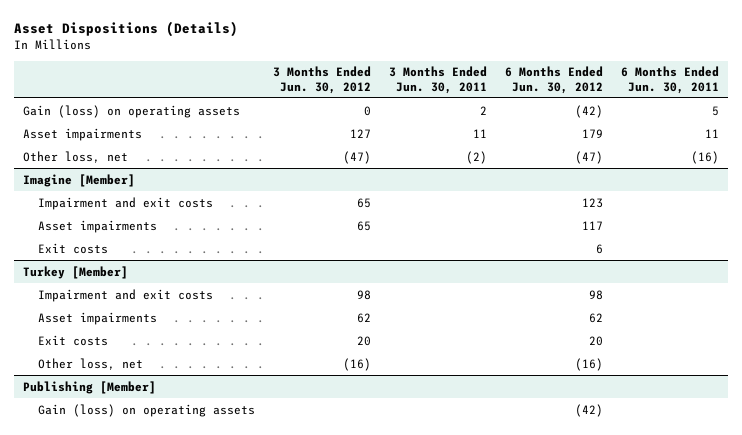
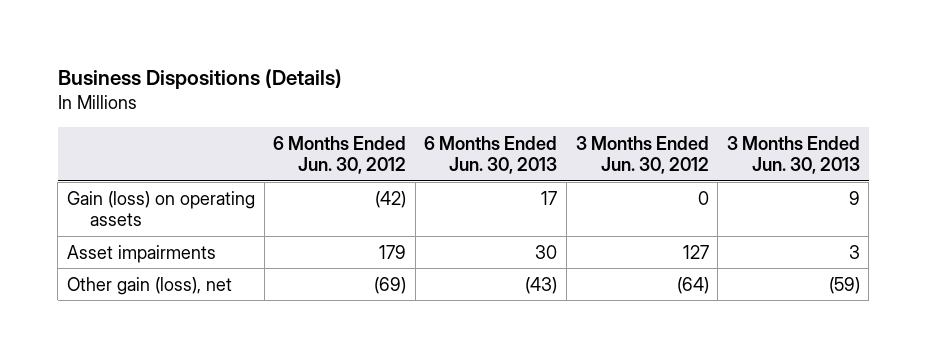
- Asset Dispositions (Details)
+ Business Dispositions (Details)
- | 3 Months Ended Jun. 30, 2012 | 3 Months Ended Jun. 30, 2011 | 6 Months Ended Jun. 30, 2012 | 6 Months Ended Jun. 30, 2011
+ | 6 Months Ended Jun. 30, 2012 | 6 Months Ended Jun. 30, 2013 | 3 Months Ended Jun. 30, 2012 | 3 Months Ended Jun. 30, 2013
- Other loss, net | (47) | (2) | (47) | (16)
- Imagine [Member]
- Impairment and exit costs | 65 | | 123 |
- Asset impairments | 65 | | 117 |
- Exit costs | | | 6 |
- Turkey [Member]
- Impairment and exit costs | 98 | | 98 |
- Asset impairments | 62 | | 62 |
- Exit costs | 20 | | 20 |
- Other loss, net | (16) | | (16) |
- Publishing [Member]
- Gain (loss) on operating assets | | | (42) |
+ Other gain (loss), net | (69) | (43) | (64) | (59)

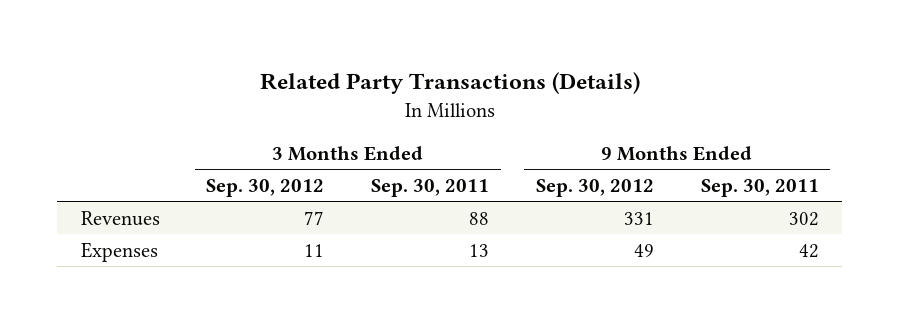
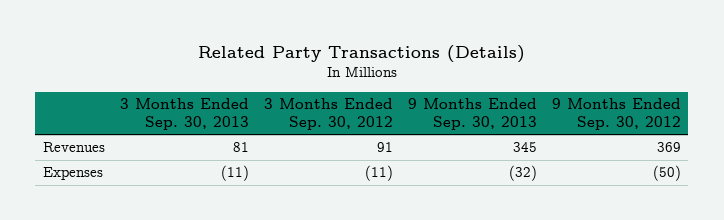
- | 3 Months Ended Sep. 30, 2012 | 3 Months Ended Sep. 30, 2011 | 9 Months Ended Sep. 30, 2012 | 9 Months Ended Sep. 30, 2011
+ | 3 Months Ended Sep. 30, 2013 | 3 Months Ended Sep. 30, 2012 | 9 Months Ended Sep. 30, 2013 | 9 Months Ended Sep. 30, 2012
- Revenues | 77 | 88 | 331 | 302
- Expenses | 11 | 13 | 49 | 42
+ Revenues | 81 | 91 | 345 | 369
+ Expenses | (11) | (11) | (32) | (50)

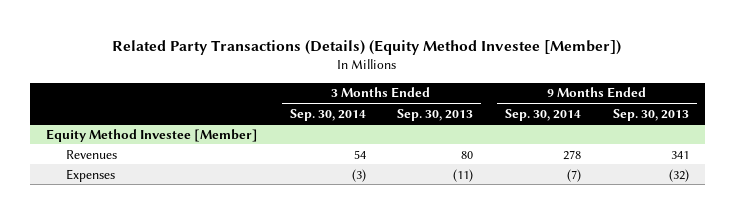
- Related Party Transactions (Details)
+ Related Party Transactions (Details) (Equity Method Investee [Member])
- | 3 Months Ended Sep. 30, 2013 | 3 Months Ended Sep. 30, 2012 | 9 Months Ended Sep. 30, 2013 | 9 Months Ended Sep. 30, 2012
+ | 3 Months Ended Sep. 30, 2014 | 3 Months Ended Sep. 30, 2013 | 9 Months Ended Sep. 30, 2014 | 9 Months Ended Sep. 30, 2013
- Revenues | 81 | 91 | 345 | 369
+ Equity Method Investee [Member]
+ Revenues | 54 | 80 | 278 | 341

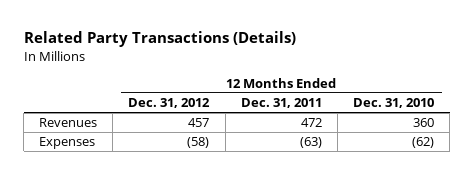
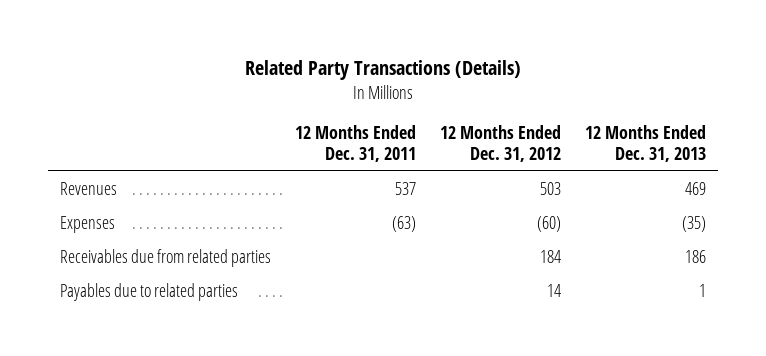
- | 12 Months Ended Dec. 31, 2012 | 12 Months Ended Dec. 31, 2011 | 12 Months Ended Dec. 31, 2010
+ | 12 Months Ended Dec. 31, 2011 | 12 Months Ended Dec. 31, 2012 | 12 Months Ended Dec. 31, 2013
- Revenues | 457 | 472 | 360
- Expenses | (58) | (63) | (62)
+ Revenues | 537 | 503 | 469
+ Expenses | (63) | (60) | (35)
+ Receivables due from related parties | | 184 | 186
+ Payables due to related parties | | 14 | 1

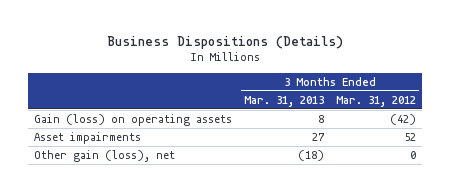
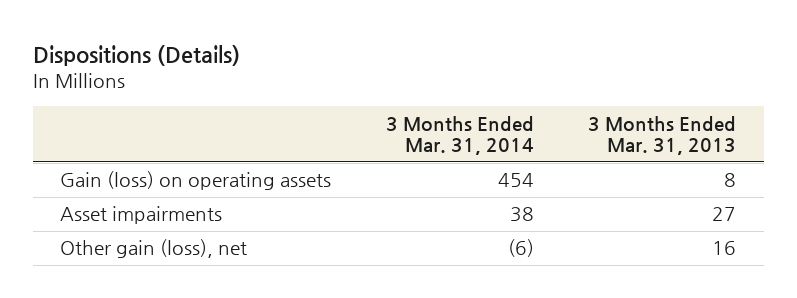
- Business Dispositions (Details)
+ Dispositions (Details)
- | 3 Months Ended Mar. 31, 2013 | 3 Months Ended Mar. 31, 2012
+ | 3 Months Ended Mar. 31, 2014 | 3 Months Ended Mar. 31, 2013
- Other gain (loss), net | (18) | 0
+ Other gain (loss), net | (6) | 16

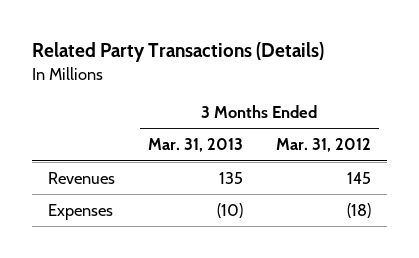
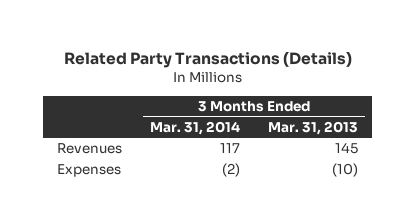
- | 3 Months Ended Mar. 31, 2013 | 3 Months Ended Mar. 31, 2012
+ | 3 Months Ended Mar. 31, 2014 | 3 Months Ended Mar. 31, 2013
- Revenues | 135 | 145
+ Revenues | 117 | 145

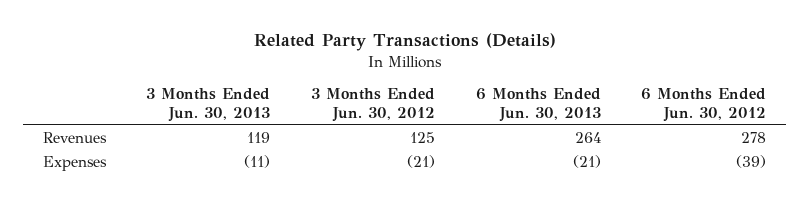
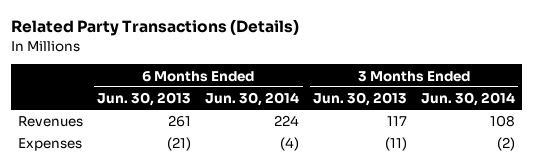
- | 3 Months Ended Jun. 30, 2013 | 3 Months Ended Jun. 30, 2012 | 6 Months Ended Jun. 30, 2013 | 6 Months Ended Jun. 30, 2012
+ | 6 Months Ended Jun. 30, 2013 | 6 Months Ended Jun. 30, 2014 | 3 Months Ended Jun. 30, 2013 | 3 Months Ended Jun. 30, 2014
- Revenues | 119 | 125 | 264 | 278
+ Revenues | 261 | 224 | 117 | 108

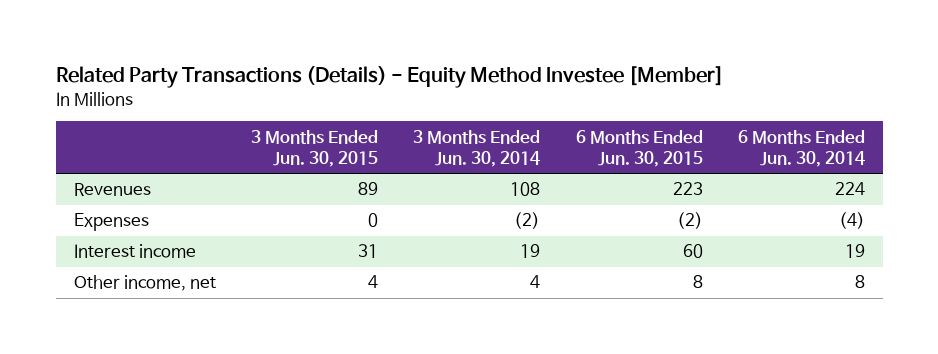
- Related Party Transactions (Details)
+ Related Party Transactions (Details) - Equity Method Investee [Member]
- | 6 Months Ended Jun. 30, 2013 | 6 Months Ended Jun. 30, 2014 | 3 Months Ended Jun. 30, 2013 | 3 Months Ended Jun. 30, 2014
+ | 3 Months Ended Jun. 30, 2015 | 3 Months Ended Jun. 30, 2014 | 6 Months Ended Jun. 30, 2015 | 6 Months Ended Jun. 30, 2014
+ Interest income | 31 | 19 | 60 | 19
+ Other income, net | 4 | 4 | 8 | 8

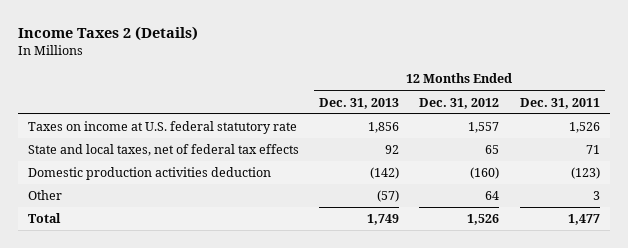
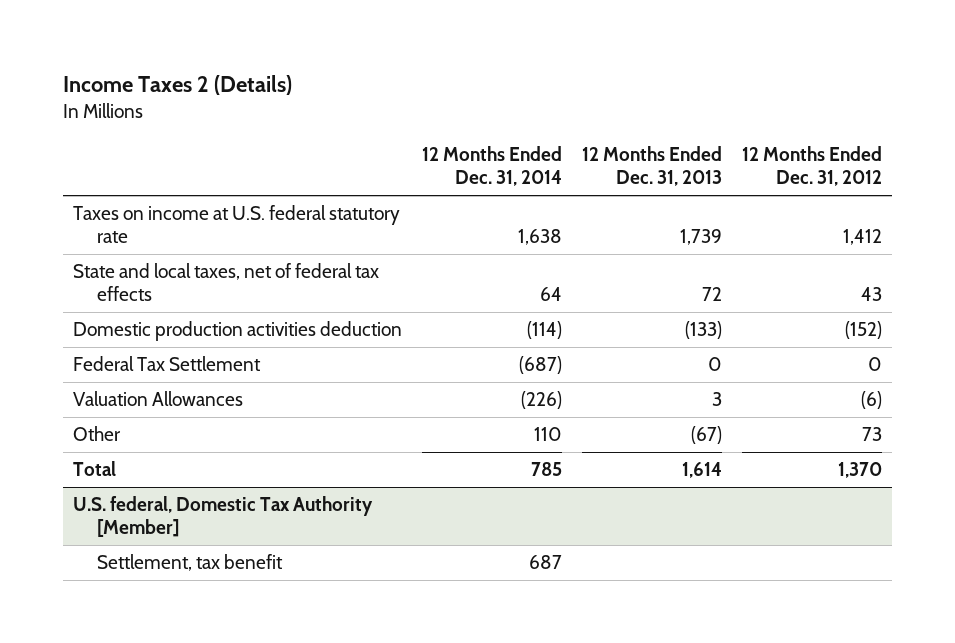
- | 12 Months Ended Dec. 31, 2013 | 12 Months Ended Dec. 31, 2012 | 12 Months Ended Dec. 31, 2011
+ | 12 Months Ended Dec. 31, 2014 | 12 Months Ended Dec. 31, 2013 | 12 Months Ended Dec. 31, 2012
- Taxes on income at U.S. federal statutory rate | 1,856 | 1,557 | 1,526
- State and local taxes, net of federal tax effects | 92 | 65 | 71
- Domestic production activities deduction | (142) | (160) | (123)
- Other | (57) | 64 | 3
- Total | 1,749 | 1,526 | 1,477
+ Taxes on income at U.S. federal statutory rate | 1,638 | 1,739 | 1,412
+ State and local taxes, net of federal tax effects | 64 | 72 | 43
+ Domestic production activities deduction | (114) | (133) | (152)
+ Federal Tax Settlement | (687) | 0 | 0
+ Valuation Allowances | (226) | 3 | (6)
+ Other | 110 | (67) | 73
+ Total | 785 | 1,614 | 1,370
+ U.S. federal, Domestic Tax Authority [Member]
+ Settlement, tax benefit | 687 | |

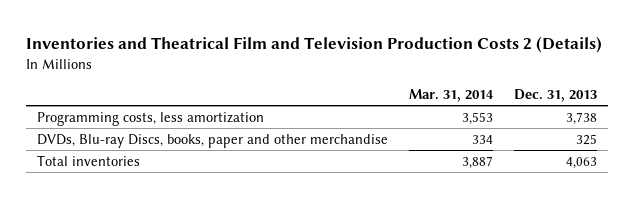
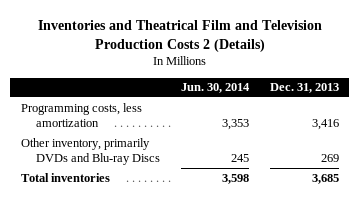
- | Mar. 31, 2014 | Dec. 31, 2013
+ | Jun. 30, 2014 | Dec. 31, 2013
- Programming costs, less amortization | 3,553 | 3,738
- DVDs, Blu-ray Discs, books, paper and other merchandise | 334 | 325
- Total inventories | 3,887 | 4,063
+ Programming costs, less amortization | 3,353 | 3,416
+ Other inventory, primarily DVDs and Blu-ray Discs | 245 | 269
+ Total inventories | 3,598 | 3,685

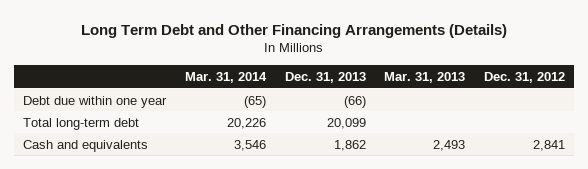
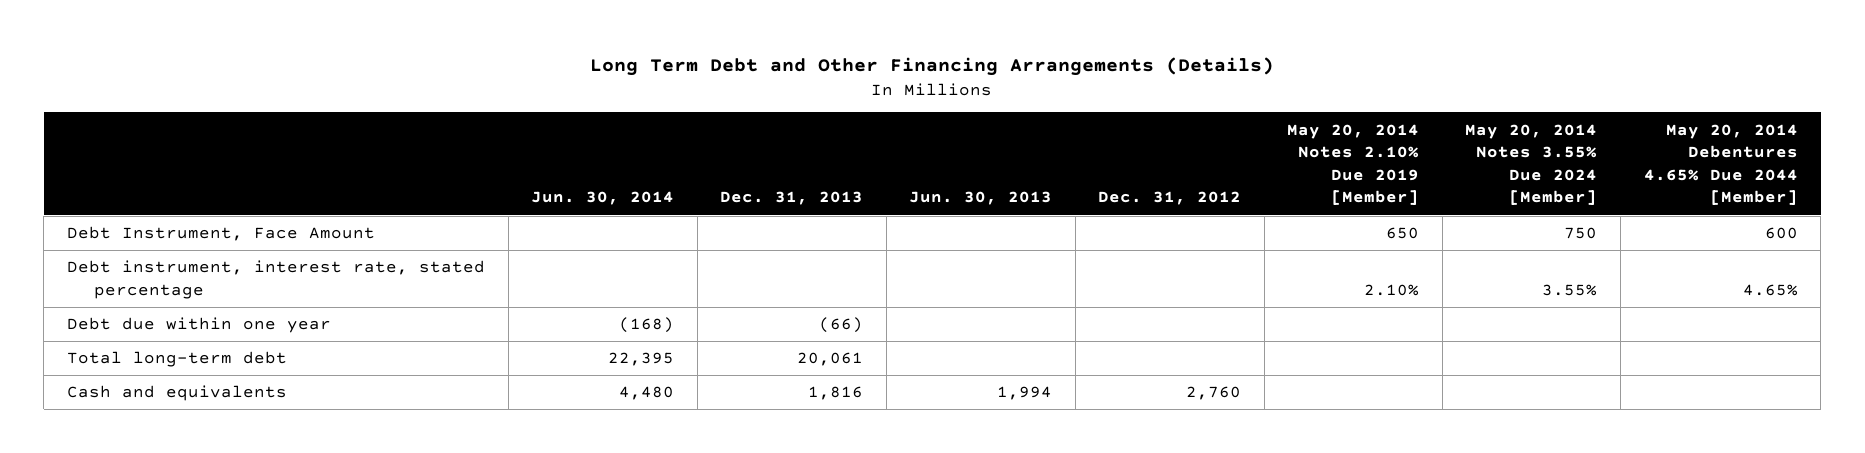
- | Mar. 31, 2014 | Dec. 31, 2013 | Mar. 31, 2013 | Dec. 31, 2012
+ | Jun. 30, 2014 | Dec. 31, 2013 | Jun. 30, 2013 | Dec. 31, 2012 | May 20, 2014 Notes 2.10% Due 2019 [Member] | May 20, 2014 Notes 3.55% Due 2024 [Member] | May 20, 2014 Debentures 4.65% Due 2044 [Member]
+ Debt Instrument, Face Amount | | | | | 650 | 750 | 600
+ Debt instrument, interest rate, stated percentage | | | | | 2.10% | 3.55% | 4.65%
- Total long-term debt | 20,226 | 20,099 | |
- Cash and equivalents | 3,546 | 1,862 | 2,493 | 2,841
+ Total long-term debt | 22,395 | 20,061 | | | | |
+ Cash and equivalents | 4,480 | 1,816 | 1,994 | 2,760 | | |

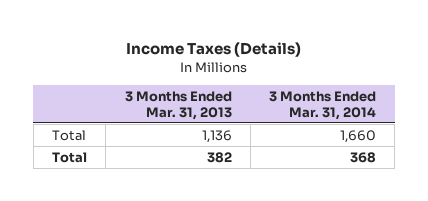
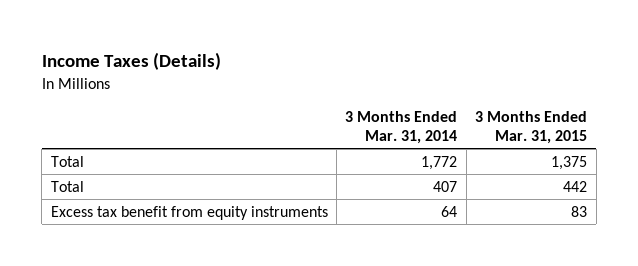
- | 3 Months Ended Mar. 31, 2013 | 3 Months Ended Mar. 31, 2014
+ | 3 Months Ended Mar. 31, 2014 | 3 Months Ended Mar. 31, 2015
- Total | 1,136 | 1,660
- Total | 382 | 368
+ Total | 1,772 | 1,375
+ Total | 407 | 442
+ Excess tax benefit from equity instruments | 64 | 83

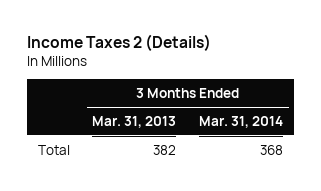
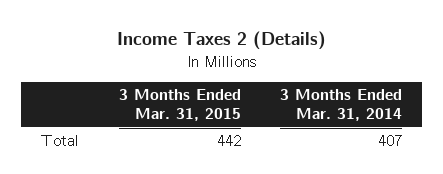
- | 3 Months Ended Mar. 31, 2013 | 3 Months Ended Mar. 31, 2014
+ | 3 Months Ended Mar. 31, 2015 | 3 Months Ended Mar. 31, 2014
- Total | 382 | 368
+ Total | 442 | 407

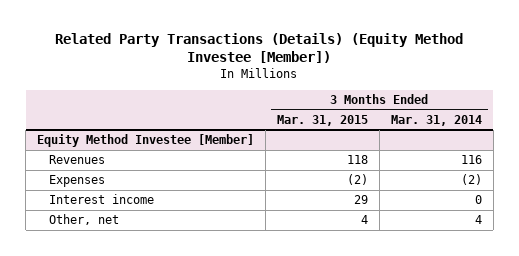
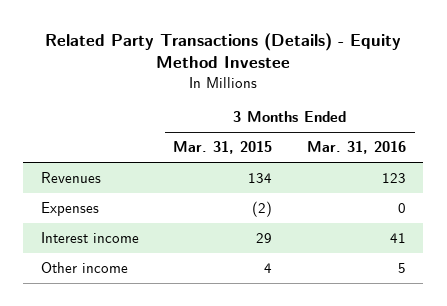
- Related Party Transactions (Details) (Equity Method Investee [Member])
+ Related Party Transactions (Details) - Equity Method Investee
- | 3 Months Ended Mar. 31, 2015 | 3 Months Ended Mar. 31, 2014
+ | 3 Months Ended Mar. 31, 2015 | 3 Months Ended Mar. 31, 2016
- Equity Method Investee [Member]
- Revenues | 118 | 116
+ Revenues | 134 | 123
- Other, net | 4 | 4
+ Other income | 4 | 5

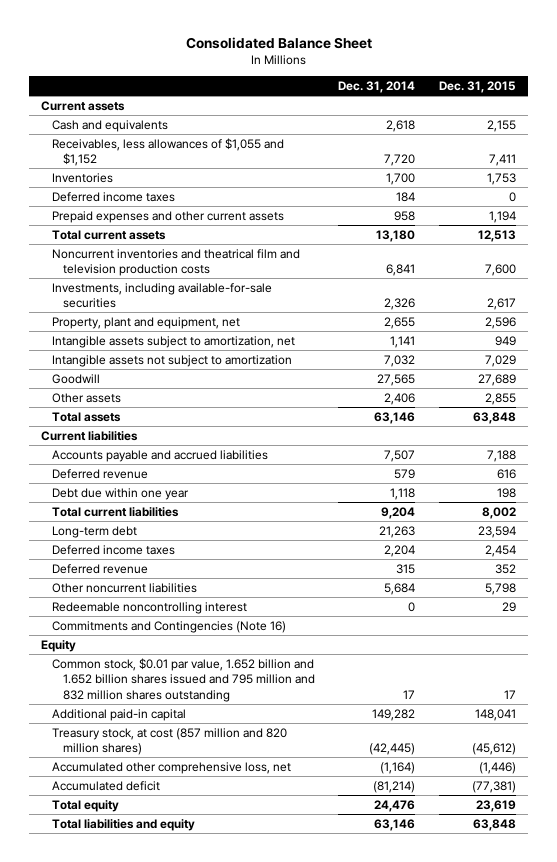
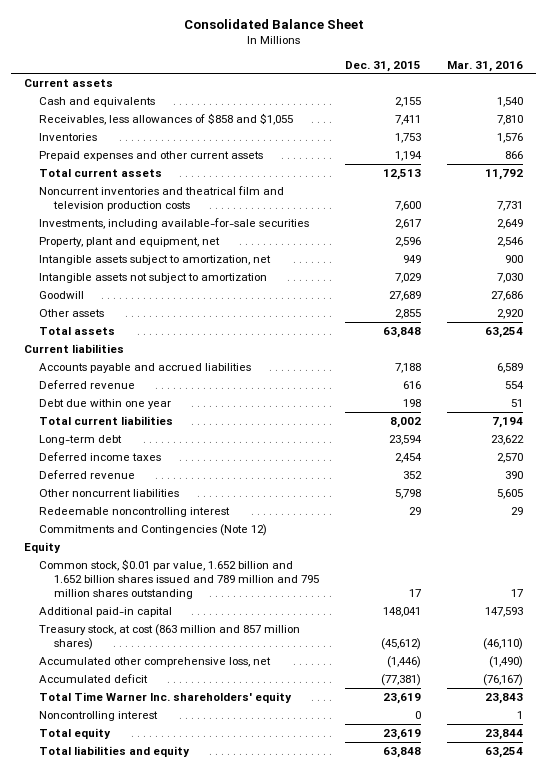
- | Dec. 31, 2014 | Dec. 31, 2015
+ | Dec. 31, 2015 | Mar. 31, 2016
- Receivables, less allowances of $1,055 and $1,152 | 7,720 | 7,411
+ Receivables, less allowances of $858 and $1,055 | 7,411 | 7,810
- Deferred income taxes | 184 | 0
- Commitments and Contingencies (Note 16)
+ Commitments and Contingencies (Note 12)
- Common stock, $0.01 par value, 1.652 billion and 1.652 billion shares issued and 795 million and 832 million shares outstanding | 17 | 17
+ Common stock, $0.01 par value, 1.652 billion and 1.652 billion shares issued and 789 million and 795 million shares outstanding | 17 | 17
- Treasury stock, at cost (857 million and 820 million shares) | (42,445) | (45,612)
+ Treasury stock, at cost (863 million and 857 million shares) | (45,612) | (46,110)
+ Total Time Warner Inc. shareholders' equity | 23,619 | 23,843
+ Noncontrolling interest | 0 | 1

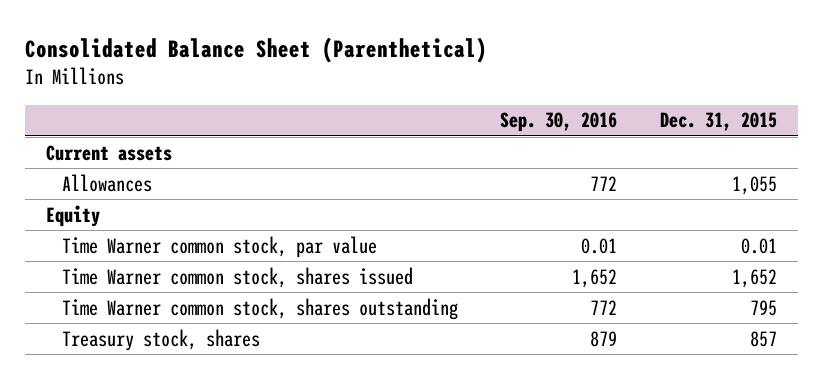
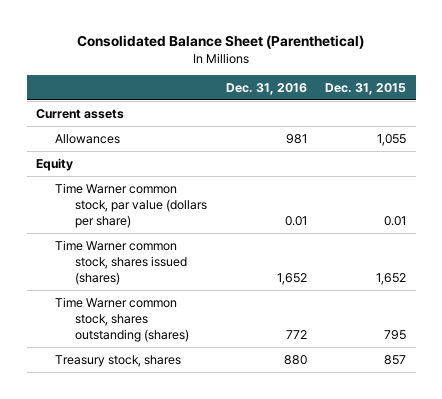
- | Sep. 30, 2016 | Dec. 31, 2015
+ | Dec. 31, 2016 | Dec. 31, 2015
- Time Warner common stock, par value | 0.01 | 0.01
- Time Warner common stock, shares issued | 1,652 | 1,652
- Time Warner common stock, shares outstanding | 772 | 795
+ Time Warner common stock, par value (dollars per share) | 0.01 | 0.01
+ Time Warner common stock, shares issued (shares) | 1,652 | 1,652
+ Time Warner common stock, shares outstanding (shares) | 772 | 795

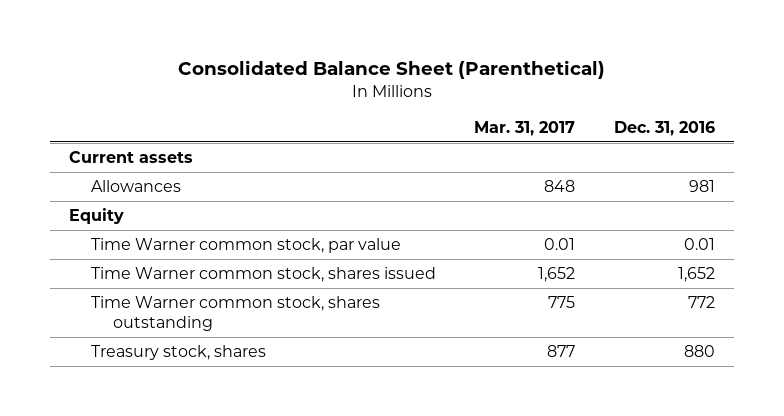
- | Dec. 31, 2016 | Dec. 31, 2015
+ | Mar. 31, 2017 | Dec. 31, 2016
- Time Warner common stock, par value (dollars per share) | 0.01 | 0.01
- Time Warner common stock, shares issued (shares) | 1,652 | 1,652
- Time Warner common stock, shares outstanding (shares) | 772 | 795
+ Time Warner common stock, par value | 0.01 | 0.01
+ Time Warner common stock, shares issued | 1,652 | 1,652
+ Time Warner common stock, shares outstanding | 775 | 772

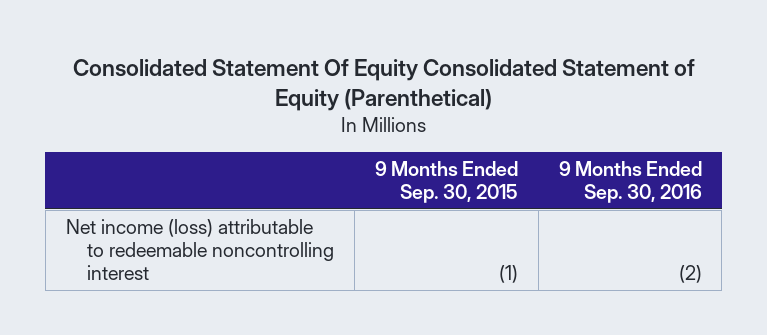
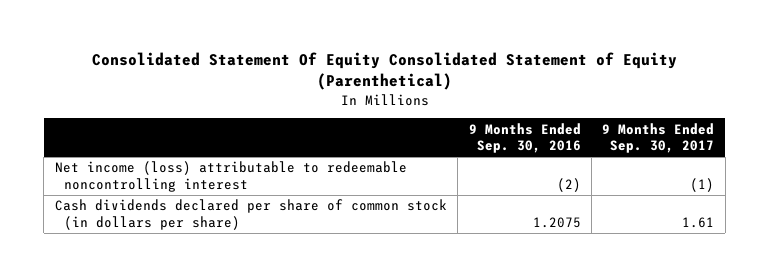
- | 9 Months Ended Sep. 30, 2015 | 9 Months Ended Sep. 30, 2016
+ | 9 Months Ended Sep. 30, 2016 | 9 Months Ended Sep. 30, 2017
+ Cash dividends declared per share of common stock (in dollars per share) | 1.2075 | 1.61

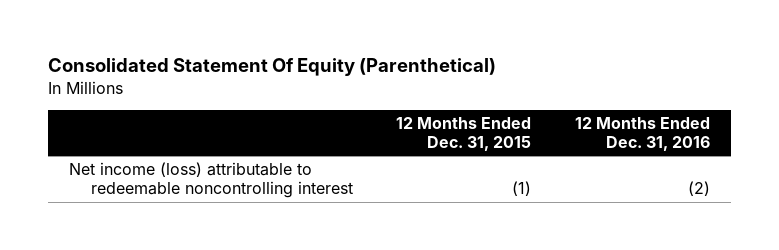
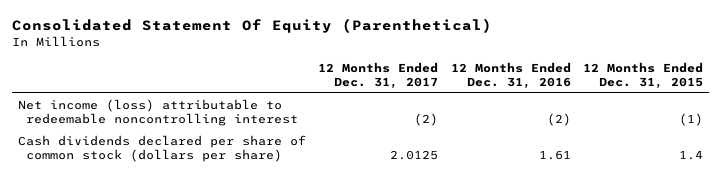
- | 12 Months Ended Dec. 31, 2015 | 12 Months Ended Dec. 31, 2016
+ | 12 Months Ended Dec. 31, 2017 | 12 Months Ended Dec. 31, 2016 | 12 Months Ended Dec. 31, 2015
+ Cash dividends declared per share of common stock (dollars per share) | 2.0125 | 1.61 | 1.4

